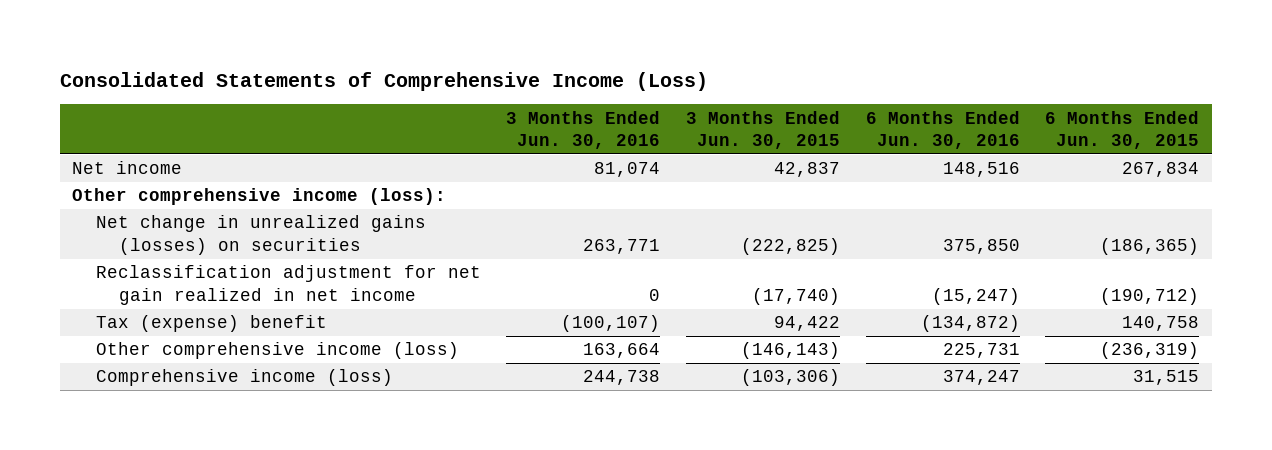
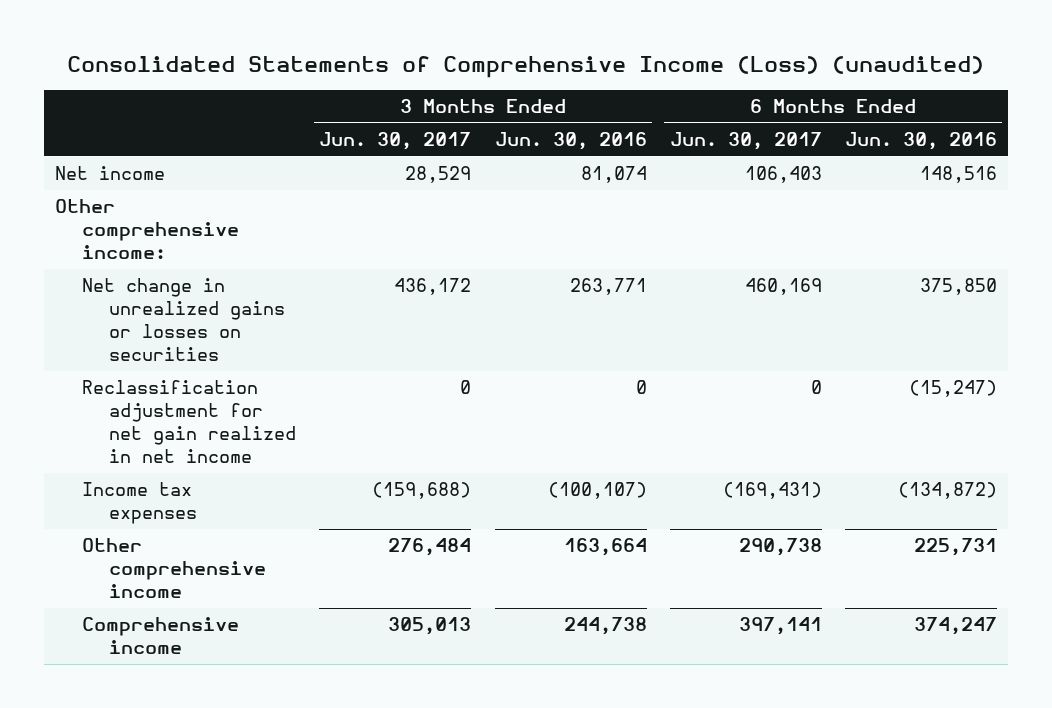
- Consolidated Statements of Comprehensive Income (Loss)
+ Consolidated Statements of Comprehensive Income (Loss) (unaudited)
- | 3 Months Ended Jun. 30, 2016 | 3 Months Ended Jun. 30, 2015 | 6 Months Ended Jun. 30, 2016 | 6 Months Ended Jun. 30, 2015
+ | 3 Months Ended Jun. 30, 2017 | 3 Months Ended Jun. 30, 2016 | 6 Months Ended Jun. 30, 2017 | 6 Months Ended Jun. 30, 2016
- Other comprehensive income (loss):
- Net change in unrealized gains (losses) on securities | 263,771 | (222,825) | 375,850 | (186,365)
+ Other comprehensive income:
+ Net change in unrealized gains or losses on securities | 436,172 | 263,771 | 460,169 | 375,850
- Tax (expense) benefit | (100,107) | 94,422 | (134,872) | 140,758
- Other comprehensive income (loss) | 163,664 | (146,143) | 225,731 | (236,319)
- Comprehensive income (loss) | 244,738 | (103,306) | 374,247 | 31,515
+ Income tax expenses | (159,688) | (100,107) | (169,431) | (134,872)
+ Other comprehensive income | 276,484 | 163,664 | 290,738 | 225,731
+ Comprehensive income | 305,013 | 244,738 | 397,141 | 374,247

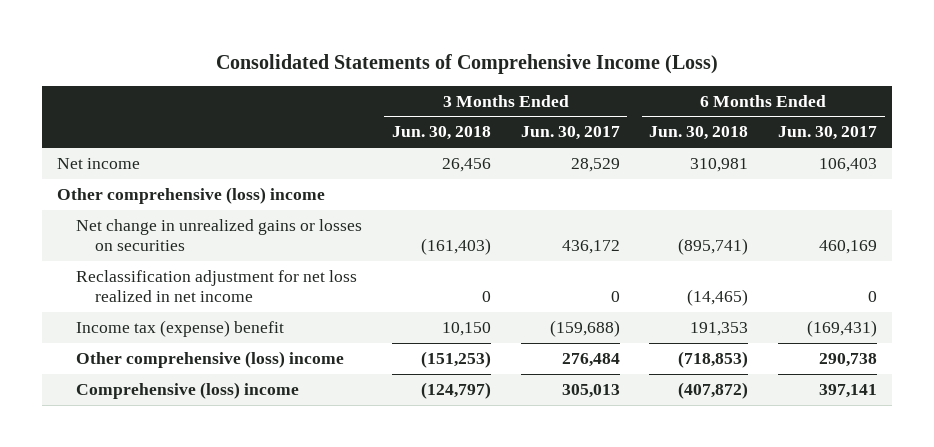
- Consolidated Statements of Comprehensive Income (Loss) (unaudited)
+ Consolidated Statements of Comprehensive Income (Loss)
- | 3 Months Ended Jun. 30, 2017 | 3 Months Ended Jun. 30, 2016 | 6 Months Ended Jun. 30, 2017 | 6 Months Ended Jun. 30, 2016
+ | 3 Months Ended Jun. 30, 2018 | 3 Months Ended Jun. 30, 2017 | 6 Months Ended Jun. 30, 2018 | 6 Months Ended Jun. 30, 2017
- Other comprehensive income:
+ Other comprehensive (loss) income
- Reclassification adjustment for net gain realized in net income | 0 | 0 | 0 | (15,247)
- Income tax expenses | (159,688) | (100,107) | (169,431) | (134,872)
- Other comprehensive income | 276,484 | 163,664 | 290,738 | 225,731
- Comprehensive income | 305,013 | 244,738 | 397,141 | 374,247
+ Reclassification adjustment for net loss realized in net income | 0 | 0 | (14,465) | 0
+ Income tax (expense) benefit | 10,150 | (159,688) | 191,353 | (169,431)
+ Other comprehensive (loss) income | (151,253) | 276,484 | (718,853) | 290,738
+ Comprehensive (loss) income | (124,797) | 305,013 | (407,872) | 397,141

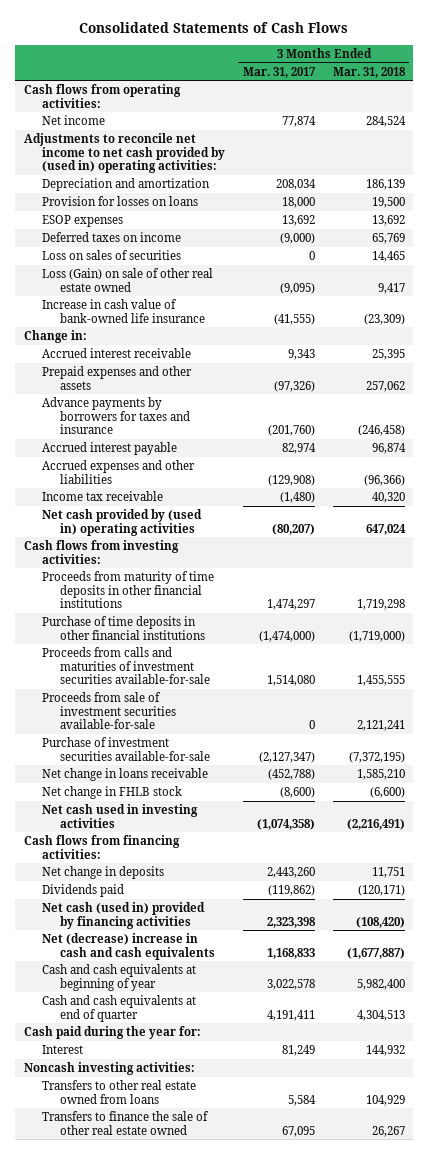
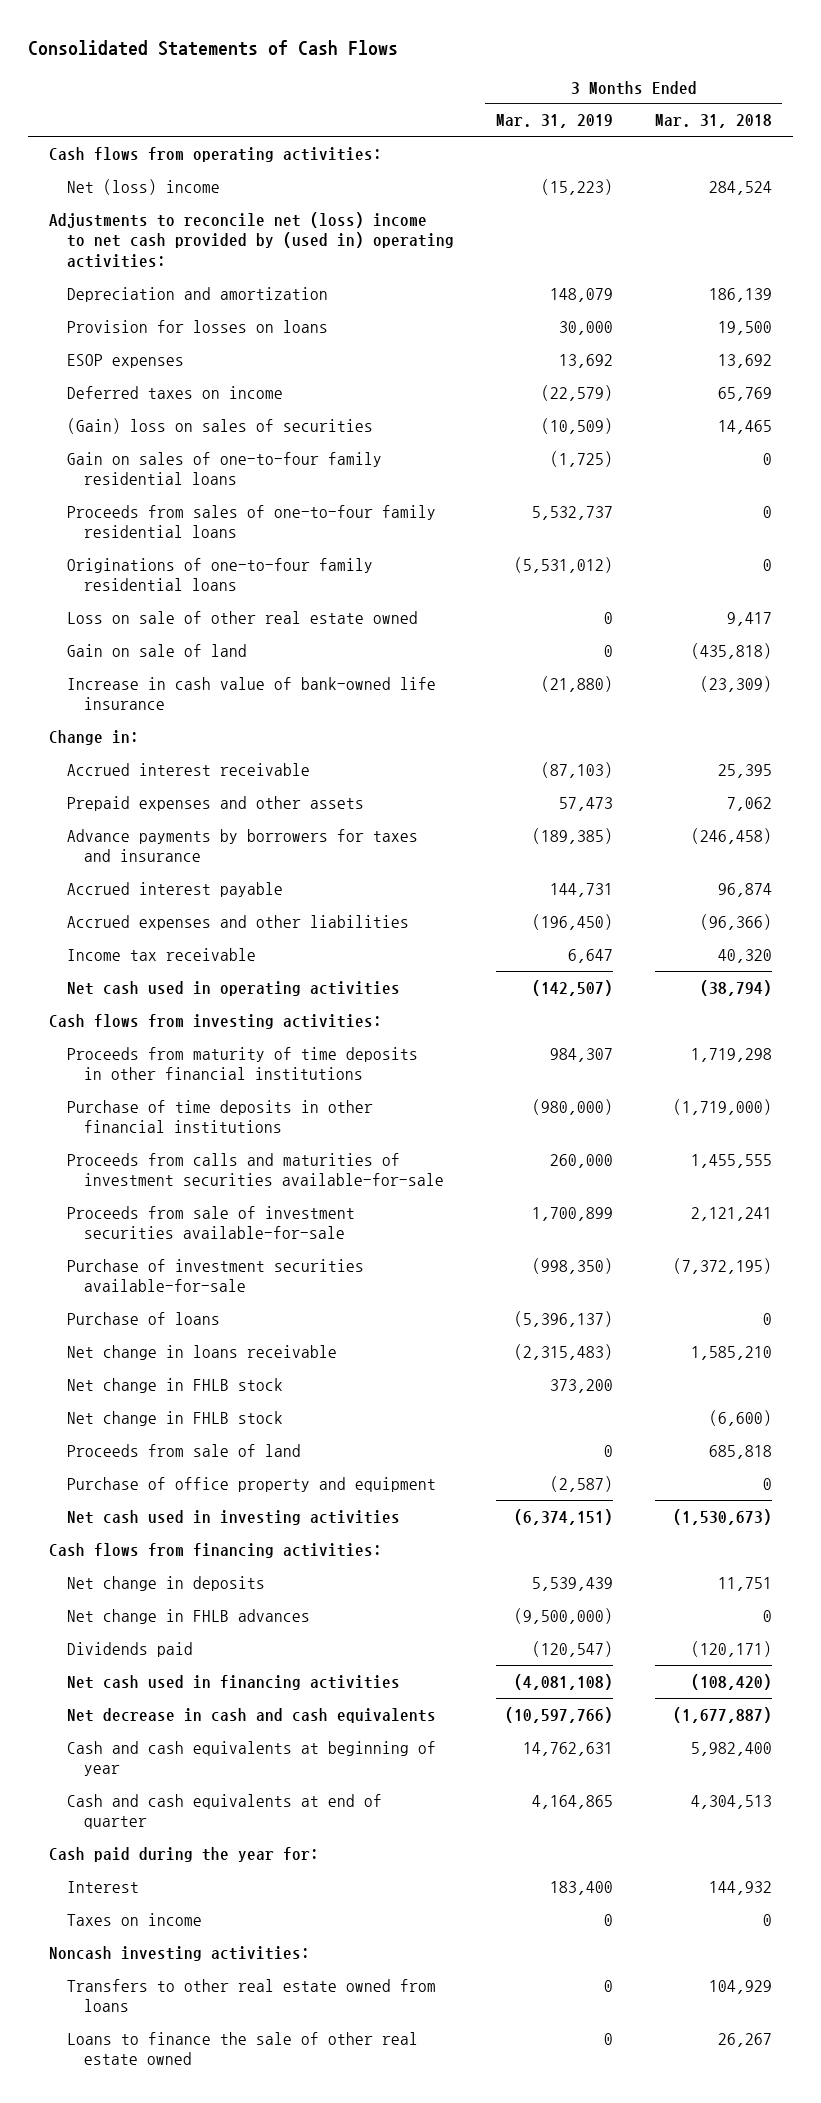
- | 3 Months Ended Mar. 31, 2017 | 3 Months Ended Mar. 31, 2018
+ | 3 Months Ended Mar. 31, 2019 | 3 Months Ended Mar. 31, 2018
- Net income | 77,874 | 284,524
- Adjustments to reconcile net income to net cash provided by (used in) operating activities:
+ Net (loss) income | (15,223) | 284,524
+ Adjustments to reconcile net (loss) income to net cash provided by (used in) operating activities:
- Loss on sales of securities | 0 | 14,465
- Loss (Gain) on sale of other real estate owned | (9,095) | 9,417
+ (Gain) loss on sales of securities | (10,509) | 14,465
+ Gain on sales of one-to-four family residential loans | (1,725) | 0
+ Proceeds from sales of one-to-four family residential loans | 5,532,737 | 0
+ Originations of one-to-four family residential loans | (5,531,012) | 0
+ Loss on sale of other real estate owned | 0 | 9,417
+ Gain on sale of land | 0 | (435,818)
- Prepaid expenses and other assets | (97,326) | 257,062
+ Prepaid expenses and other assets | 57,473 | 7,062
- Net cash provided by (used in) operating activities | (80,207) | 647,024
+ Net cash used in operating activities | (142,507) | (38,794)
+ Purchase of loans | (5,396,137) | 0
+ Net change in FHLB stock | 373,200 |
- Net cash used in investing activities | (1,074,358) | (2,216,491)
+ Proceeds from sale of land | 0 | 685,818
+ Purchase of office property and equipment | (2,587) | 0
+ Net cash used in investing activities | (6,374,151) | (1,530,673)
+ Net change in FHLB advances | (9,500,000) | 0
- Net cash (used in) provided by financing activities | 2,323,398 | (108,420)
- Net (decrease) increase in cash and cash equivalents | 1,168,833 | (1,677,887)
+ Net cash used in financing activities | (4,081,108) | (108,420)
+ Net decrease in cash and cash equivalents | (10,597,766) | (1,677,887)
+ Taxes on income | 0 | 0
- Transfers to finance the sale of other real estate owned | 67,095 | 26,267
+ Loans to finance the sale of other real estate owned | 0 | 26,267

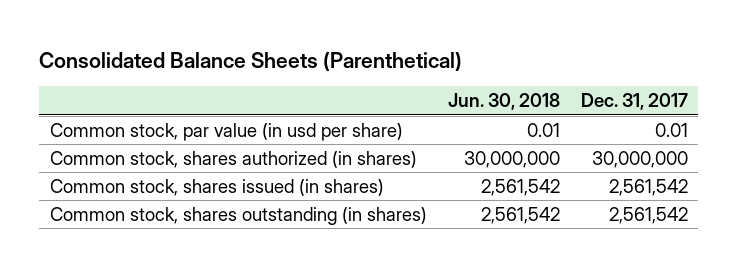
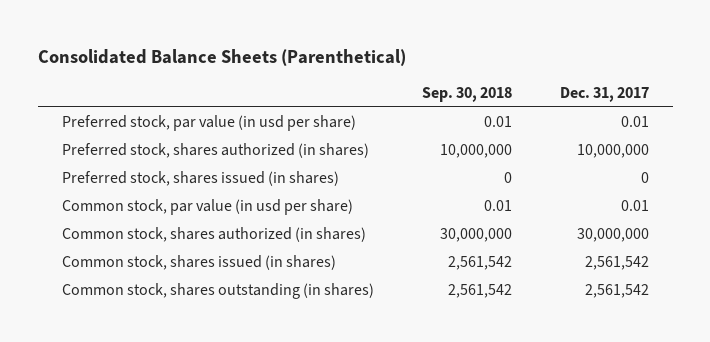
- | Jun. 30, 2018 | Dec. 31, 2017
+ | Sep. 30, 2018 | Dec. 31, 2017
+ Preferred stock, par value (in usd per share) | 0.01 | 0.01
+ Preferred stock, shares authorized (in shares) | 10,000,000 | 10,000,000
+ Preferred stock, shares issued (in shares) | 0 | 0

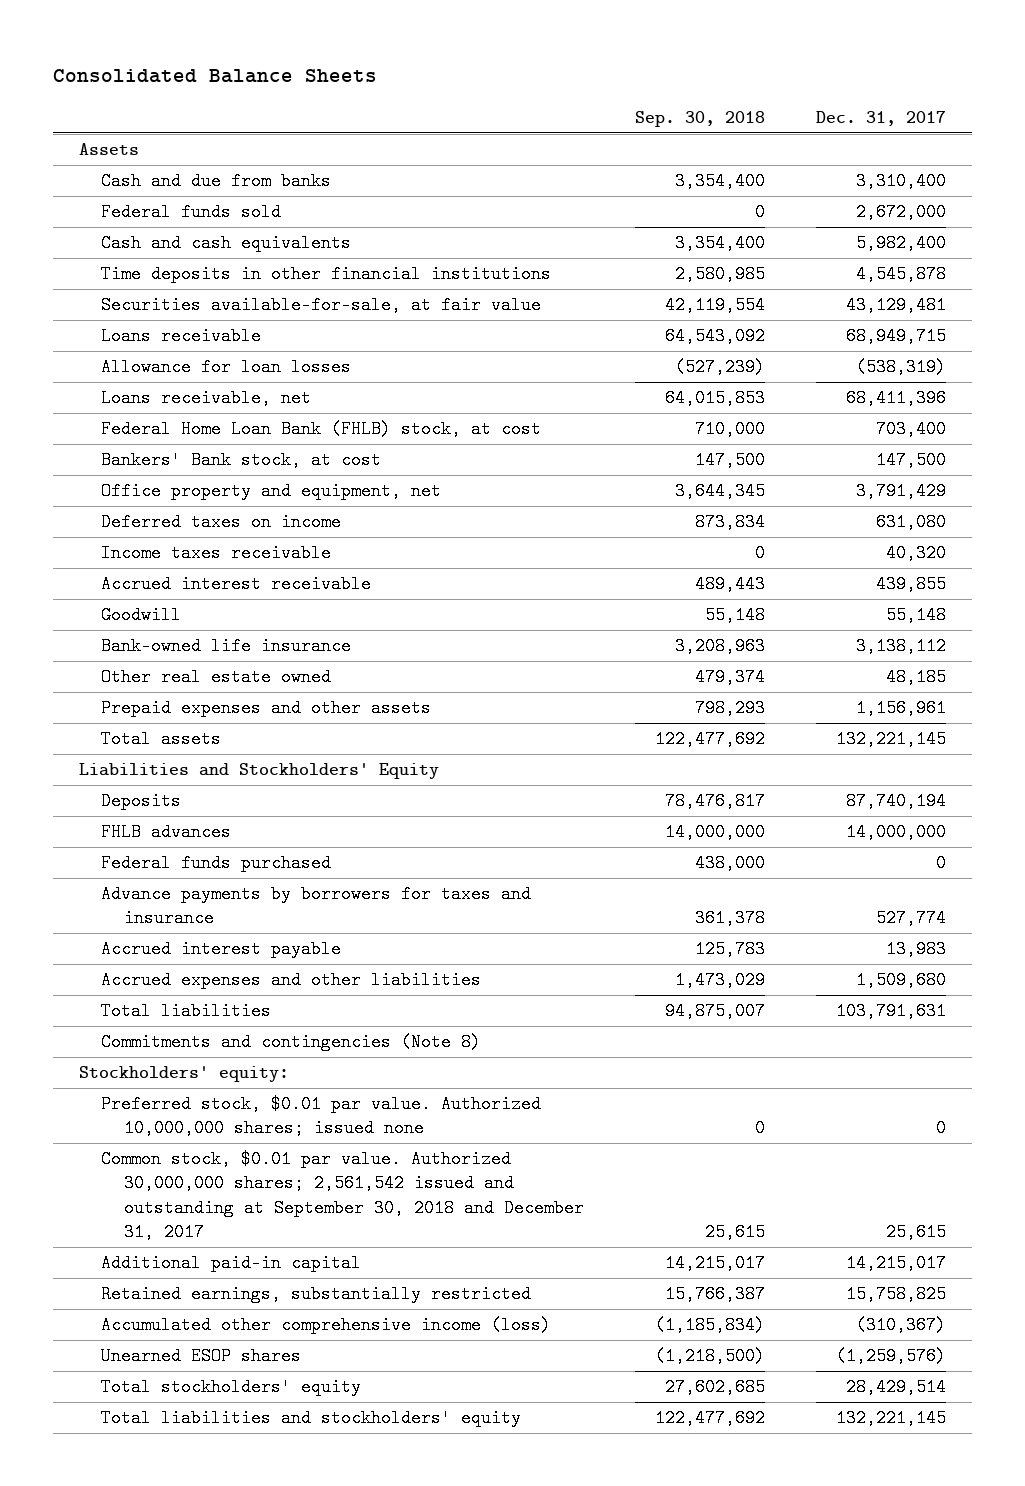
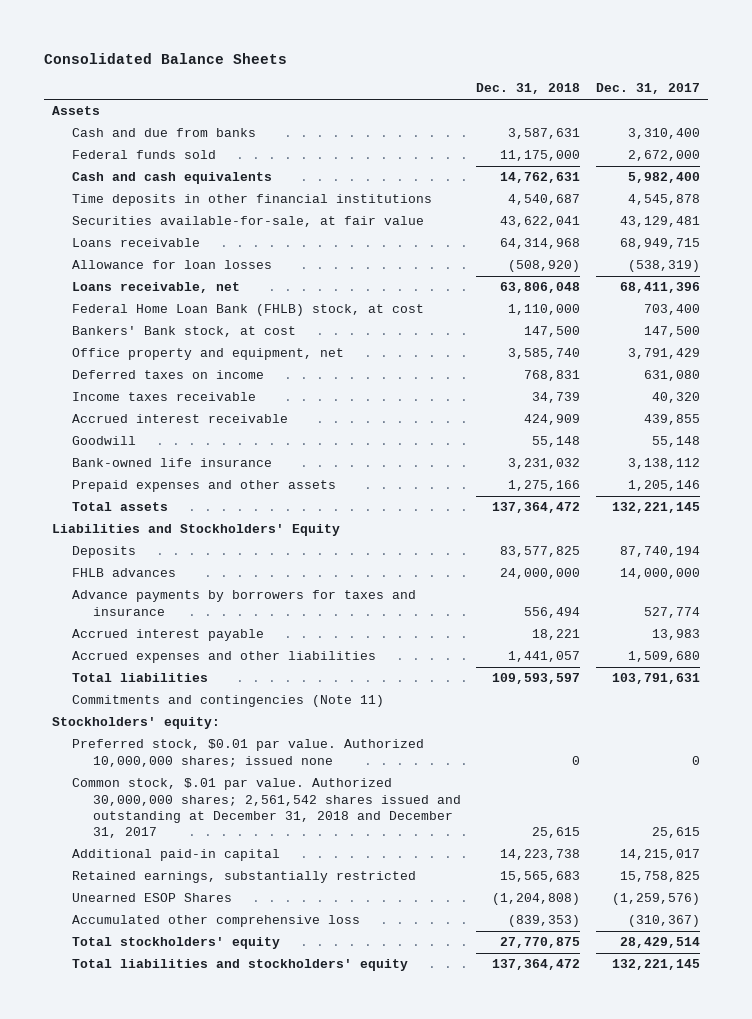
- | Sep. 30, 2018 | Dec. 31, 2017
+ | Dec. 31, 2018 | Dec. 31, 2017
- Other real estate owned | 479,374 | 48,185
- Prepaid expenses and other assets | 798,293 | 1,156,961
+ Prepaid expenses and other assets | 1,275,166 | 1,205,146
- Federal funds purchased | 438,000 | 0
- Commitments and contingencies (Note 8)
+ Commitments and contingencies (Note 11)
- Common stock, $0.01 par value. Authorized 30,000,000 shares; 2,561,542 issued and outstanding at September 30, 2018 and December 31, 2017 | 25,615 | 25,615
+ Common stock, $.01 par value. Authorized 30,000,000 shares; 2,561,542 shares issued and outstanding at December 31, 2018 and December 31, 2017 | 25,615 | 25,615
- Accumulated other comprehensive income (loss) | (1,185,834) | (310,367)
- Unearned ESOP shares | (1,218,500) | (1,259,576)
+ Unearned ESOP Shares | (1,204,808) | (1,259,576)
+ Accumulated other comprehensive loss | (839,353) | (310,367)

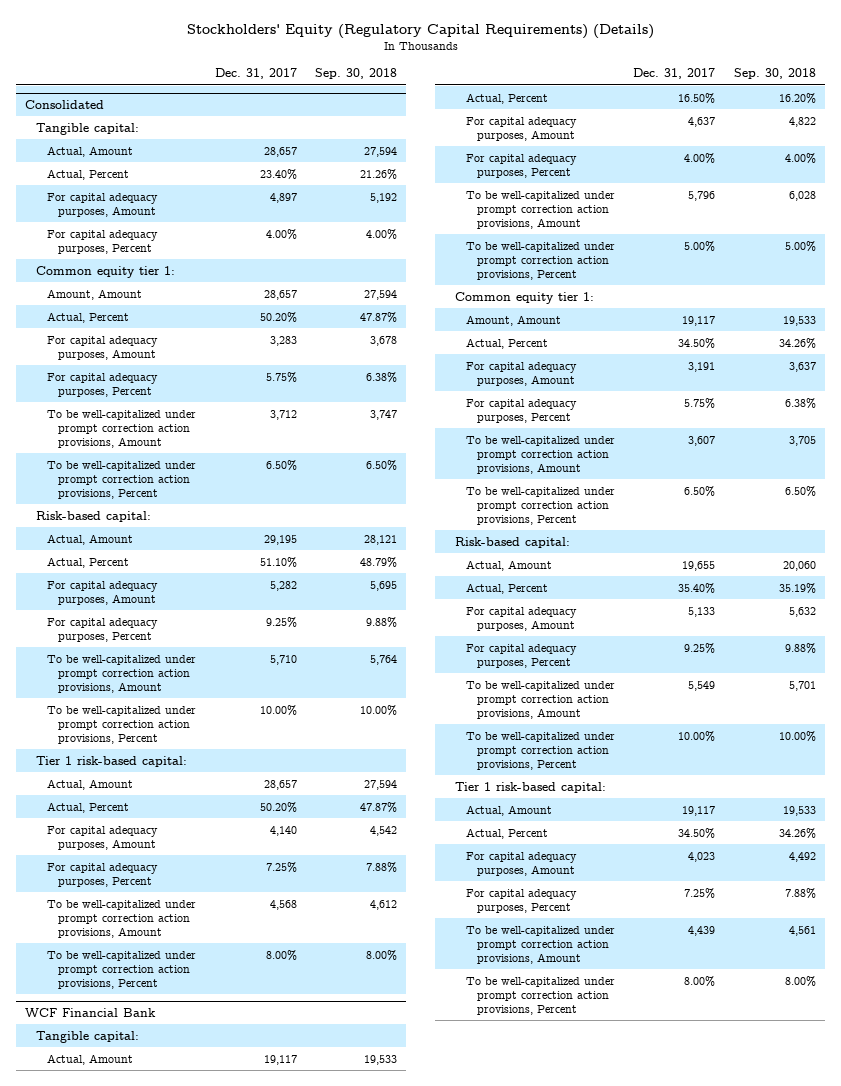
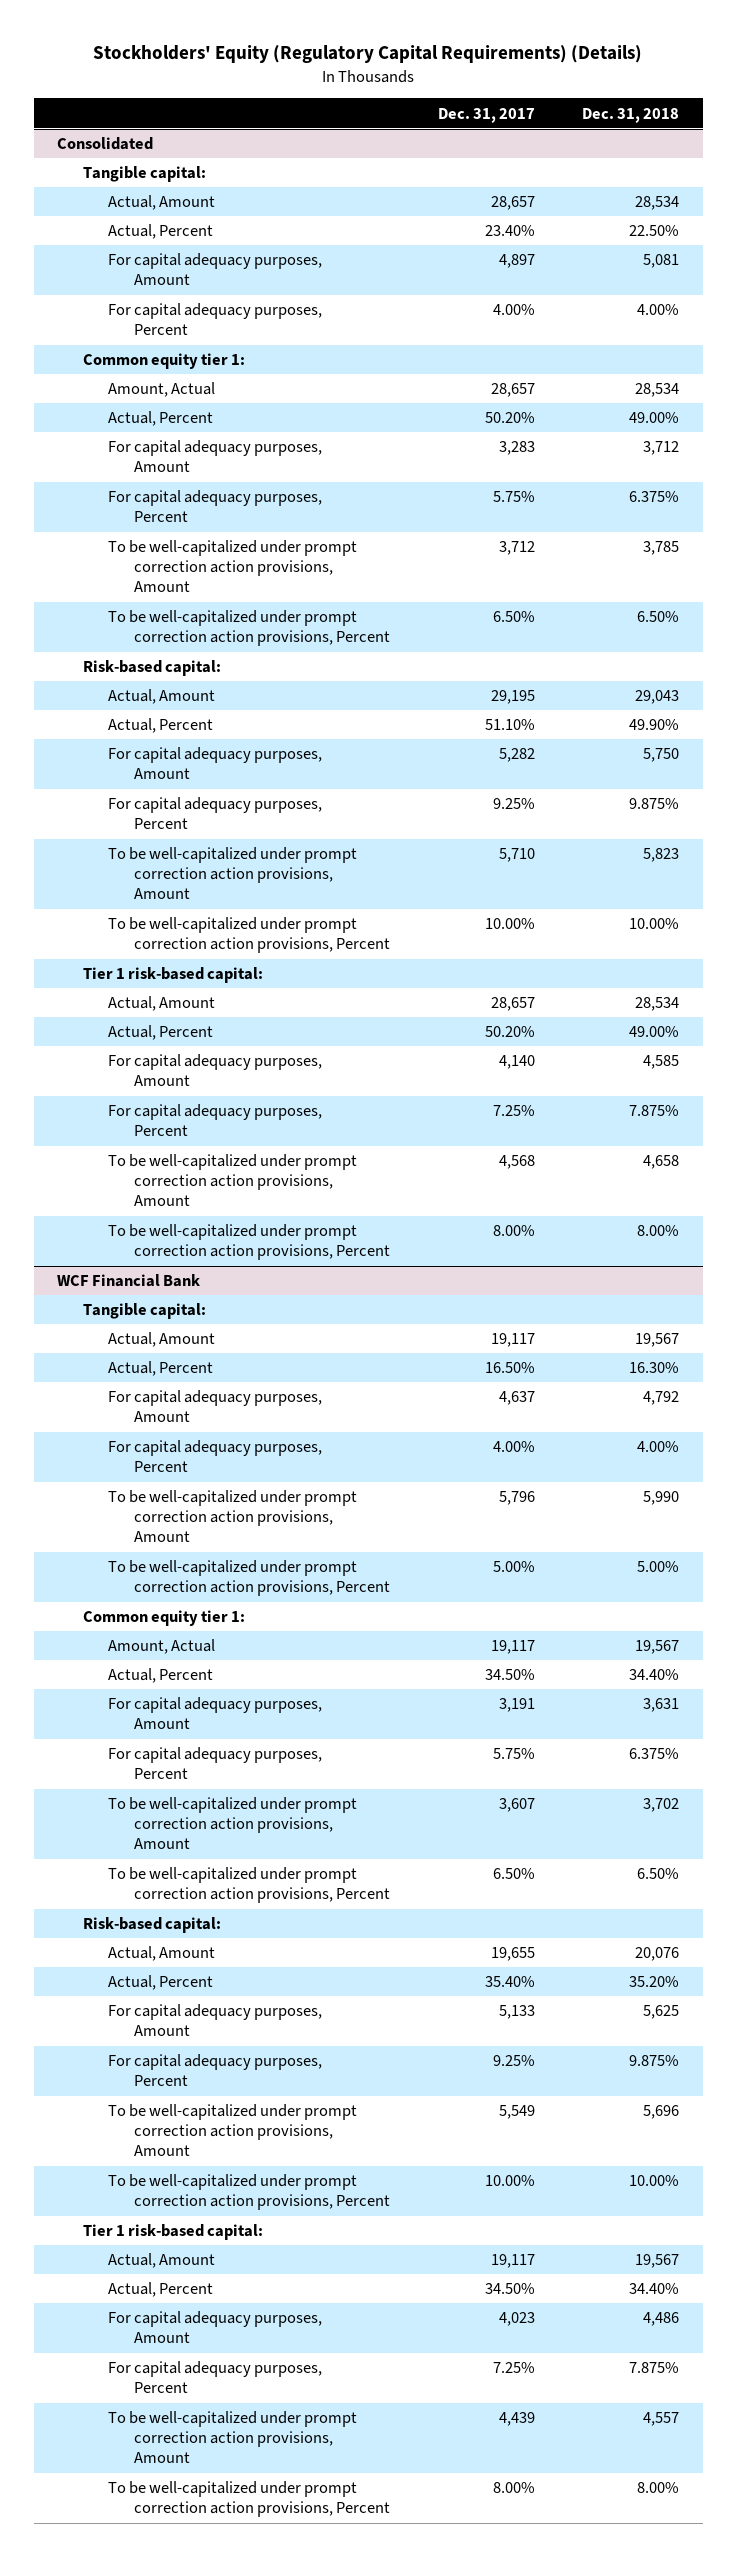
- | Dec. 31, 2017 | Sep. 30, 2018
+ | Dec. 31, 2017 | Dec. 31, 2018
@ Consolidated
- Amount, Amount | 28,657 | 27,594
+ Amount, Actual | 28,657 | 28,534
@ WCF Financial Bank
- Amount, Amount | 19,117 | 19,533
+ Amount, Actual | 19,117 | 19,567

